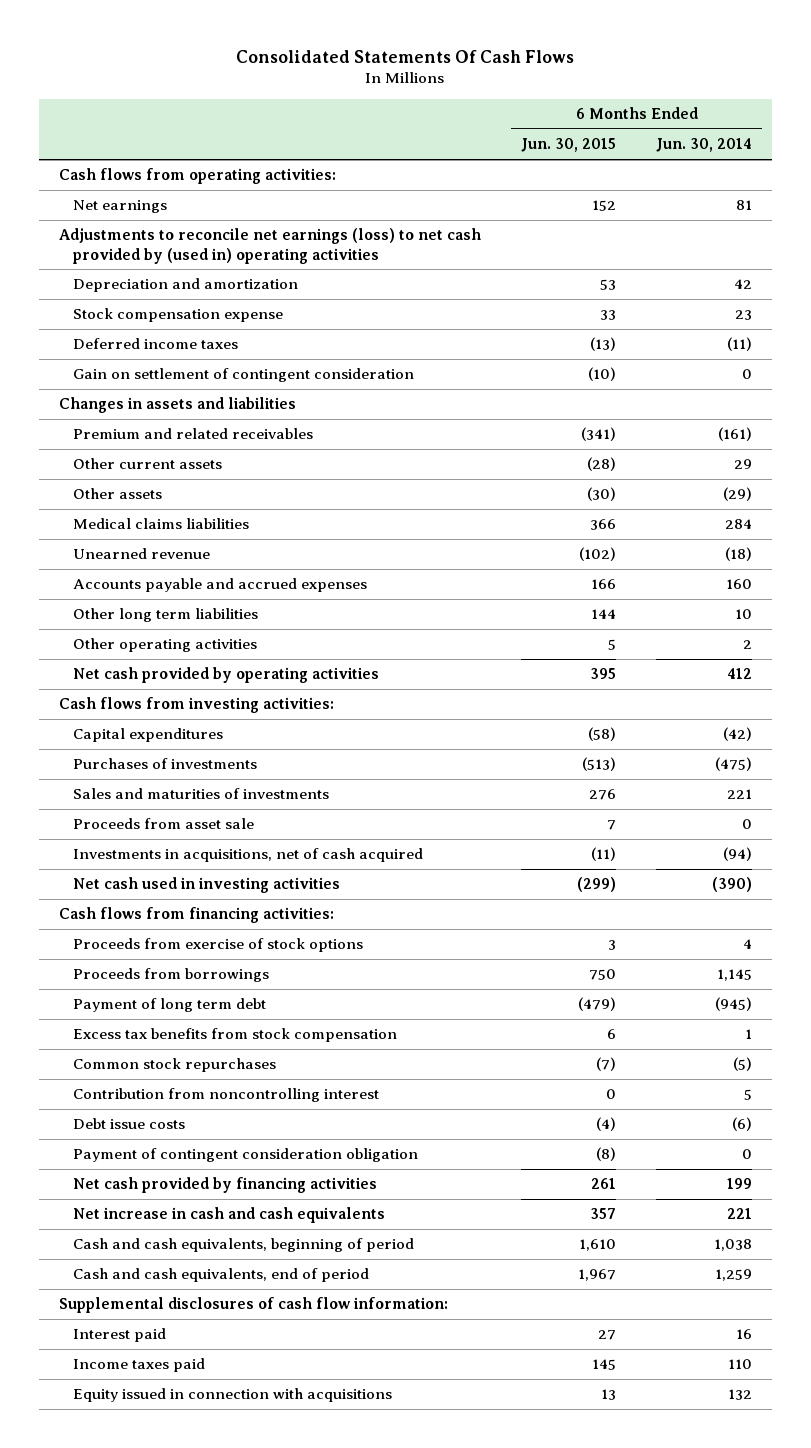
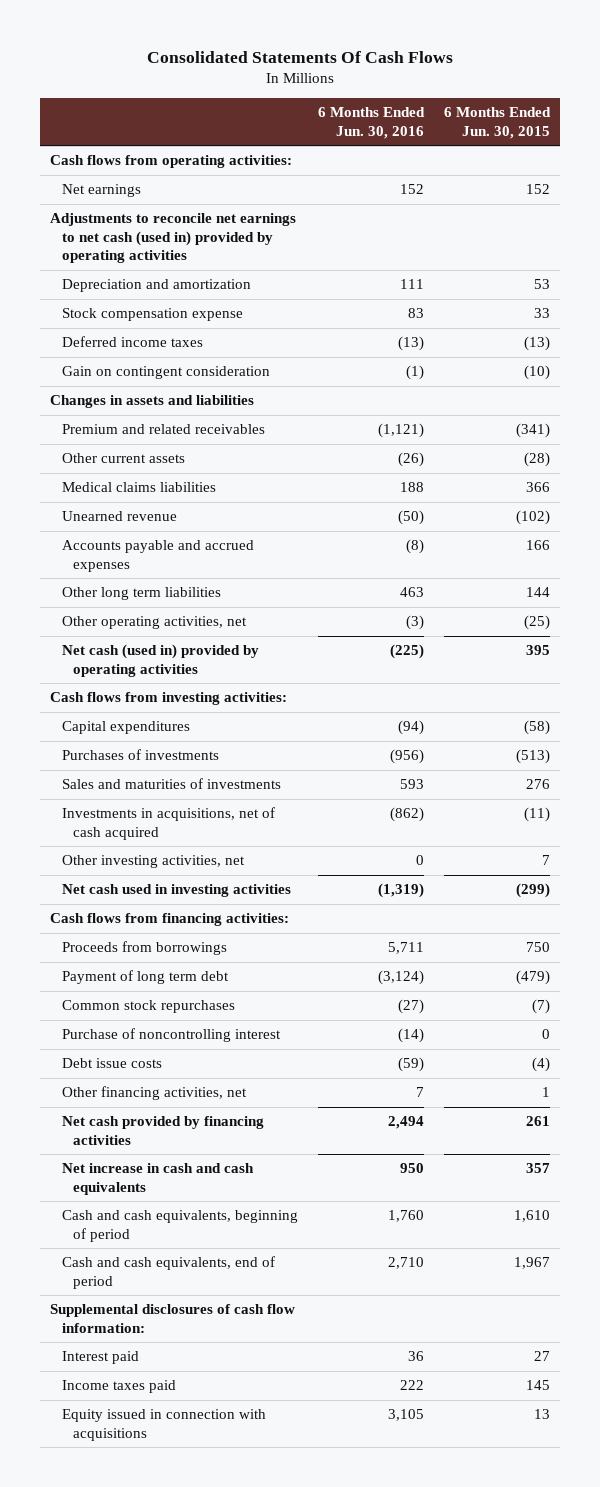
- | 6 Months Ended Jun. 30, 2015 | 6 Months Ended Jun. 30, 2014
+ | 6 Months Ended Jun. 30, 2016 | 6 Months Ended Jun. 30, 2015
- Adjustments to reconcile net earnings (loss) to net cash provided by (used in) operating activities
+ Adjustments to reconcile net earnings to net cash (used in) provided by operating activities
- Gain on settlement of contingent consideration | (10) | 0
+ Gain on contingent consideration | (1) | (10)
- Other assets | (30) | (29)
- Other operating activities | 5 | 2
- Net cash provided by operating activities | 395 | 412
+ Other operating activities, net | (3) | (25)
+ Net cash (used in) provided by operating activities | (225) | 395
- Proceeds from asset sale | 7 | 0
+ Other investing activities, net | 0 | 7
- Proceeds from exercise of stock options | 3 | 4
- Excess tax benefits from stock compensation | 6 | 1
- Contribution from noncontrolling interest | 0 | 5
+ Purchase of noncontrolling interest | (14) | 0
- Payment of contingent consideration obligation | (8) | 0
+ Other financing activities, net | 7 | 1

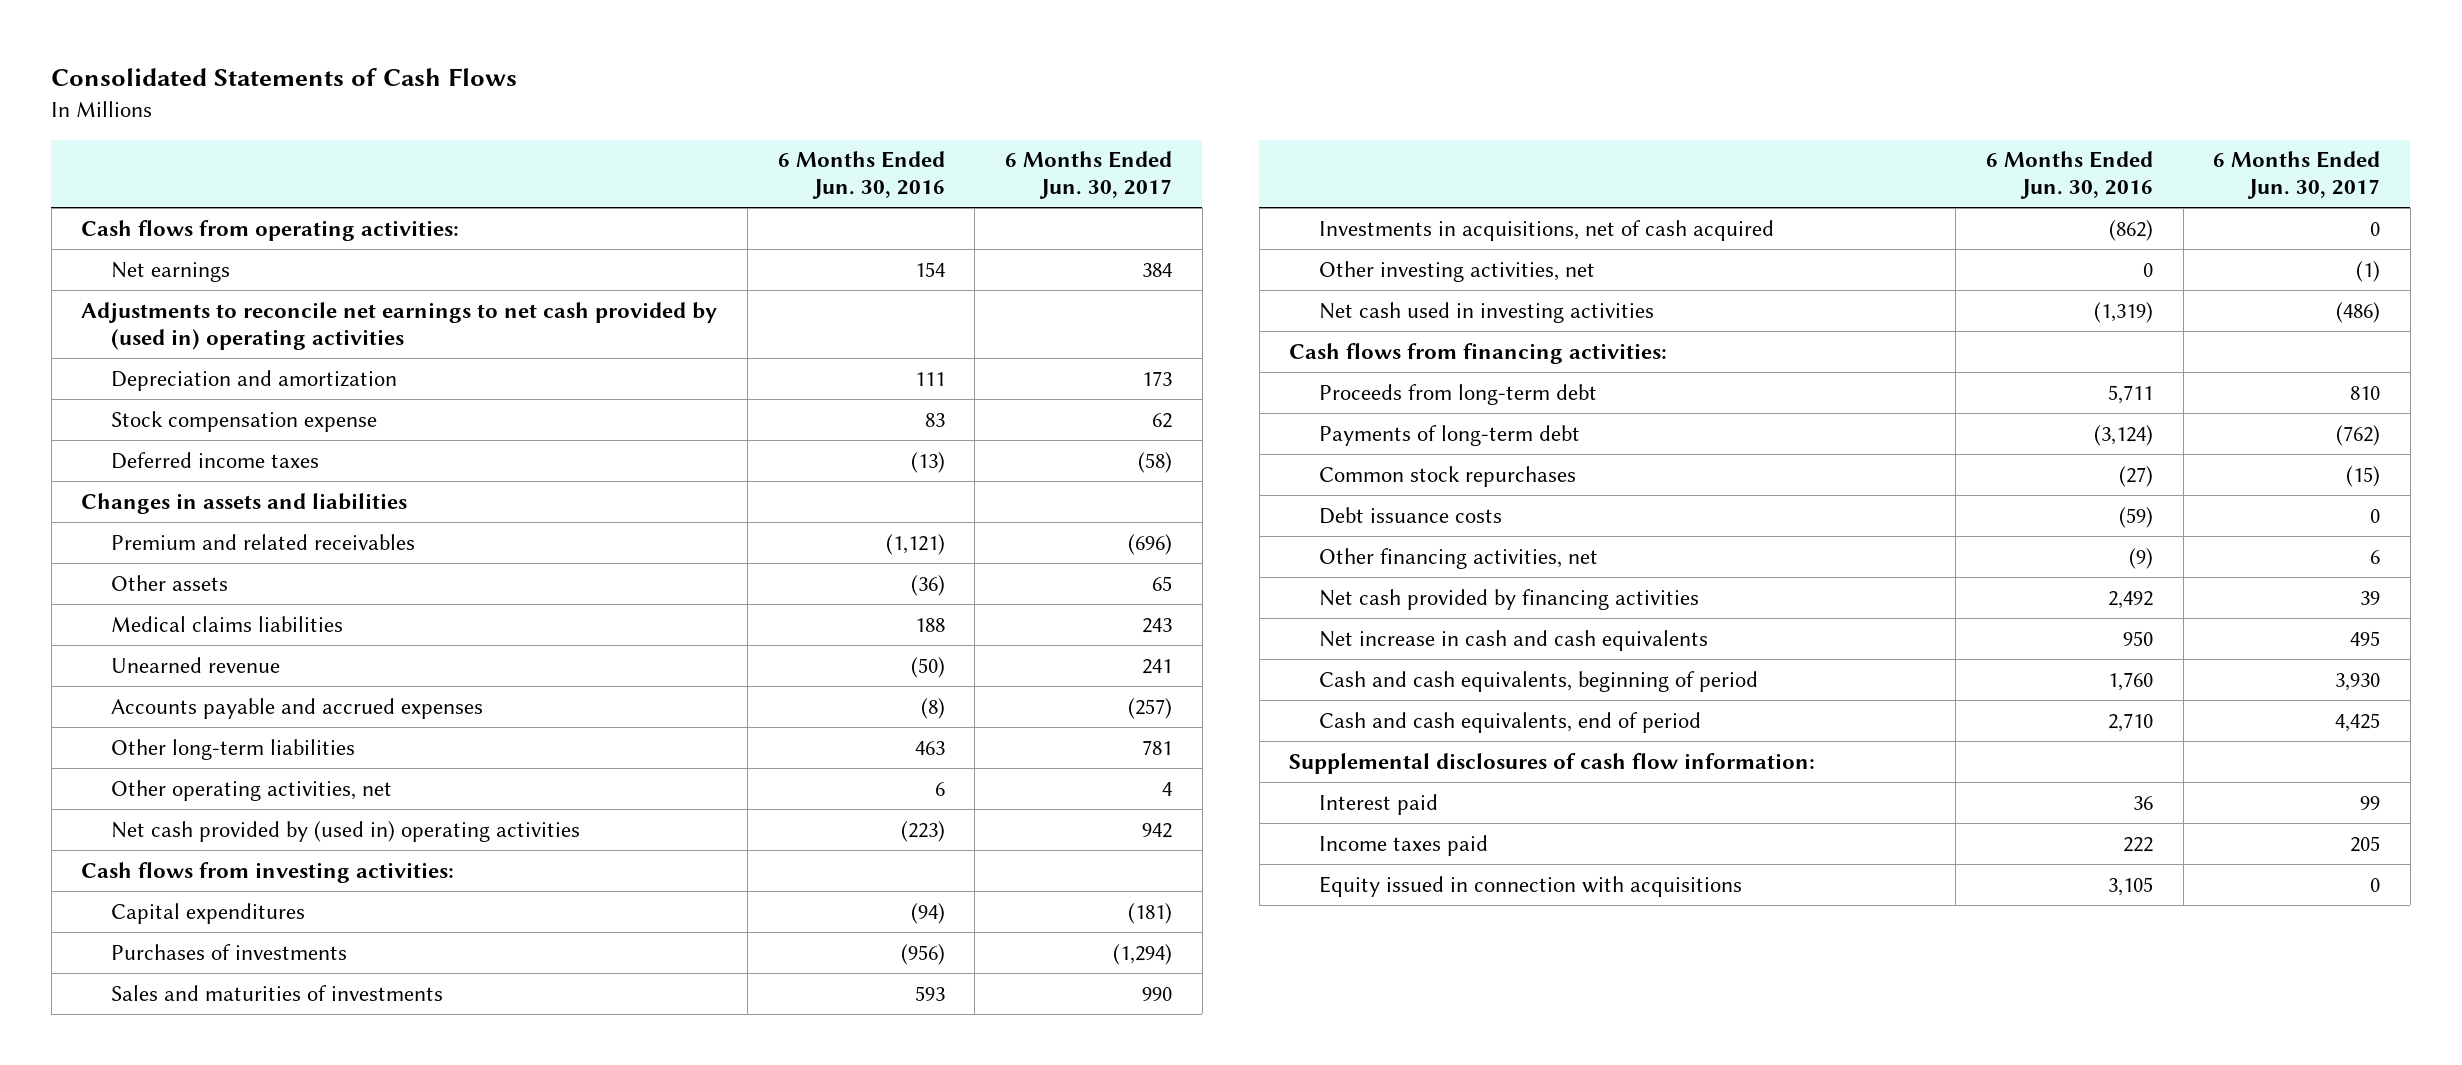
- Consolidated Statements Of Cash Flows
+ Consolidated Statements of Cash Flows
- | 6 Months Ended Jun. 30, 2016 | 6 Months Ended Jun. 30, 2015
+ | 6 Months Ended Jun. 30, 2016 | 6 Months Ended Jun. 30, 2017
- Net earnings | 152 | 152
- Adjustments to reconcile net earnings to net cash (used in) provided by operating activities
+ Net earnings | 154 | 384
+ Adjustments to reconcile net earnings to net cash provided by (used in) operating activities
- Gain on contingent consideration | (1) | (10)
- Other current assets | (26) | (28)
+ Other assets | (36) | 65
- Other long term liabilities | 463 | 144
- Other operating activities, net | (3) | (25)
- Net cash (used in) provided by operating activities | (225) | 395
+ Other long-term liabilities | 463 | 781
+ Other operating activities, net | 6 | 4
+ Net cash provided by (used in) operating activities | (223) | 942
- Proceeds from borrowings | 5,711 | 750
- Payment of long term debt | (3,124) | (479)
+ Proceeds from long-term debt | 5,711 | 810
+ Payments of long-term debt | (3,124) | (762)
- Purchase of noncontrolling interest | (14) | 0
- Debt issue costs | (59) | (4)
- Other financing activities, net | 7 | 1
- Net cash provided by financing activities | 2,494 | 261
+ Debt issuance costs | (59) | 0
+ Other financing activities, net | (9) | 6
+ Net cash provided by financing activities | 2,492 | 39

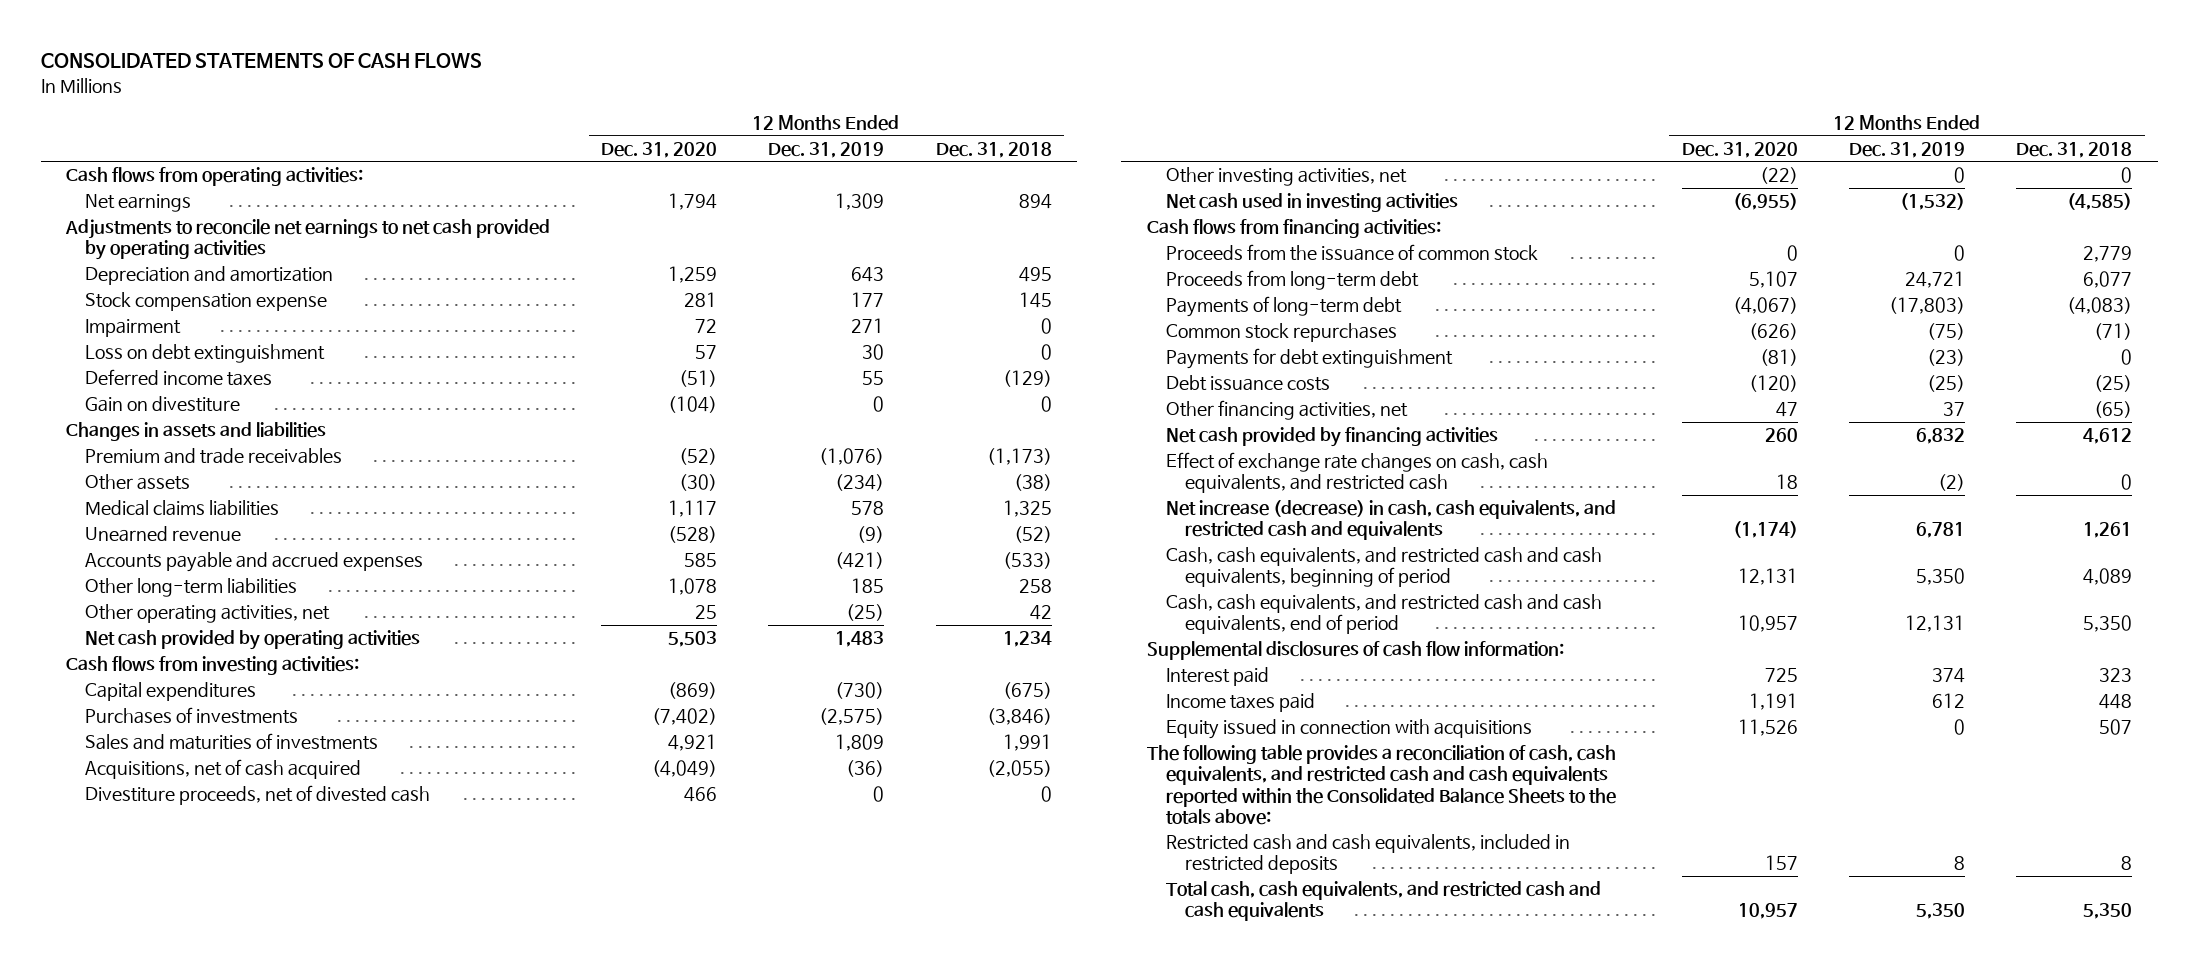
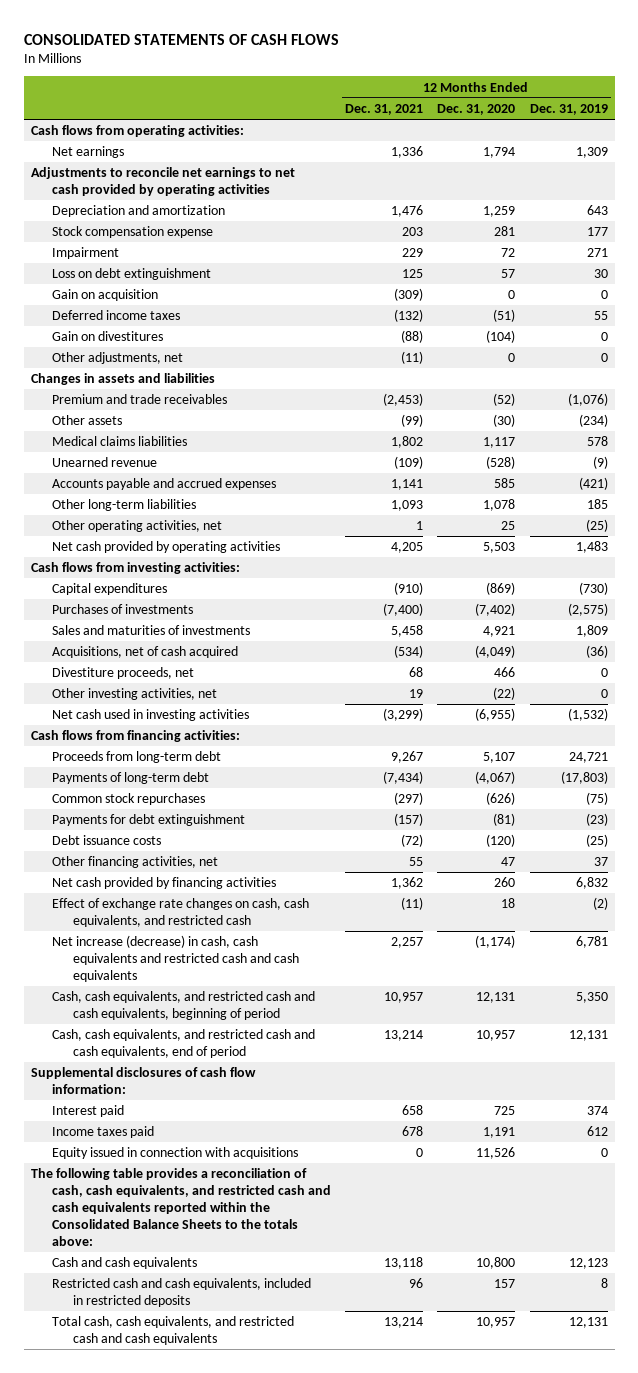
- | 12 Months Ended Dec. 31, 2020 | 12 Months Ended Dec. 31, 2019 | 12 Months Ended Dec. 31, 2018
+ | 12 Months Ended Dec. 31, 2021 | 12 Months Ended Dec. 31, 2020 | 12 Months Ended Dec. 31, 2019
+ Gain on acquisition | (309) | 0 | 0
- Gain on divestiture | (104) | 0 | 0
+ Gain on divestitures | (88) | (104) | 0
+ Other adjustments, net | (11) | 0 | 0
- Divestiture proceeds, net of divested cash | 466 | 0 | 0
+ Divestiture proceeds, net | 68 | 466 | 0
- Proceeds from the issuance of common stock | 0 | 0 | 2,779
- Net increase (decrease) in cash, cash equivalents, and restricted cash and equivalents | (1,174) | 6,781 | 1,261
+ Net increase (decrease) in cash, cash equivalents and restricted cash and cash equivalents | 2,257 | (1,174) | 6,781
+ Cash and cash equivalents | 13,118 | 10,800 | 12,123
- Total cash, cash equivalents, and restricted cash and cash equivalents | 10,957 | 5,350 | 5,350
+ Total cash, cash equivalents, and restricted cash and cash equivalents | 13,214 | 10,957 | 12,131

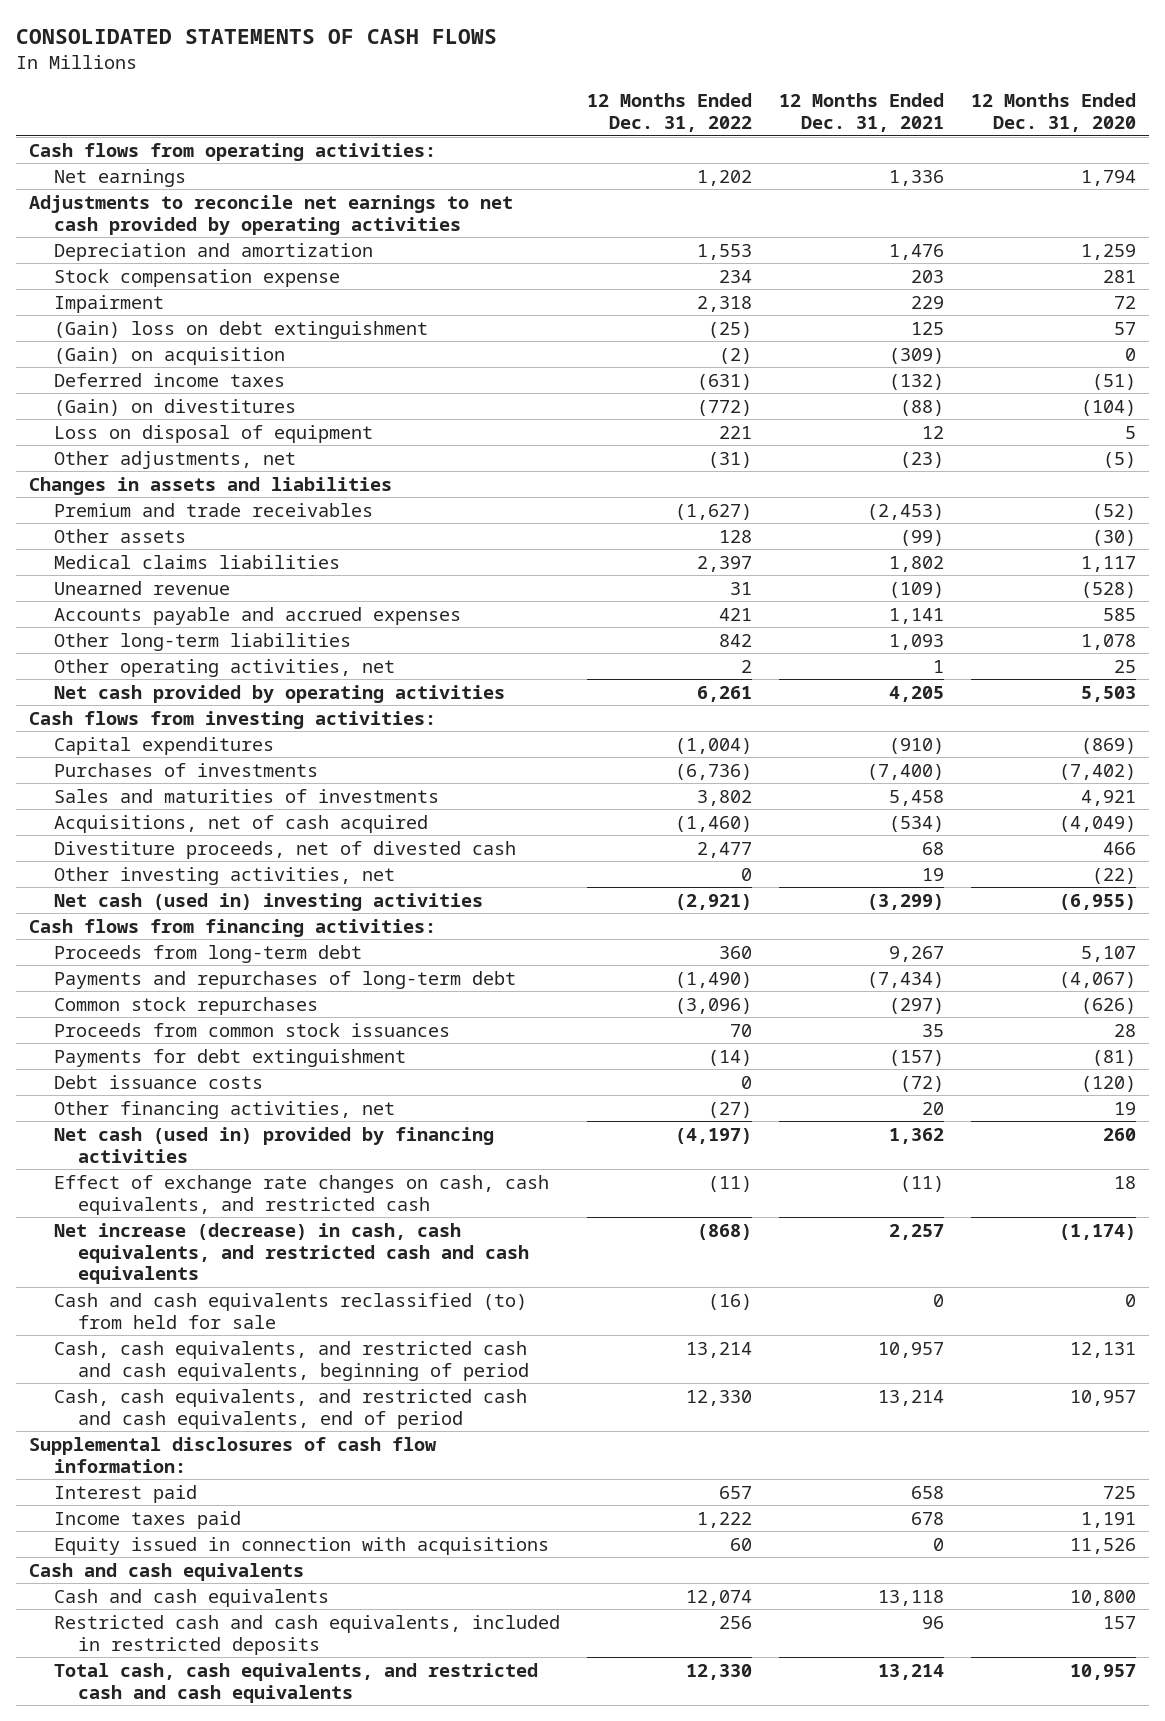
- | 12 Months Ended Dec. 31, 2021 | 12 Months Ended Dec. 31, 2020 | 12 Months Ended Dec. 31, 2019
+ | 12 Months Ended Dec. 31, 2022 | 12 Months Ended Dec. 31, 2021 | 12 Months Ended Dec. 31, 2020
- Loss on debt extinguishment | 125 | 57 | 30
- Gain on acquisition | (309) | 0 | 0
+ (Gain) loss on debt extinguishment | (25) | 125 | 57
+ (Gain) on acquisition | (2) | (309) | 0
- Gain on divestitures | (88) | (104) | 0
- Other adjustments, net | (11) | 0 | 0
+ (Gain) on divestitures | (772) | (88) | (104)
+ Loss on disposal of equipment | 221 | 12 | 5
+ Other adjustments, net | (31) | (23) | (5)
- Divestiture proceeds, net | 68 | 466 | 0
+ Divestiture proceeds, net of divested cash | 2,477 | 68 | 466
- Net cash used in investing activities | (3,299) | (6,955) | (1,532)
+ Net cash (used in) investing activities | (2,921) | (3,299) | (6,955)
- Payments of long-term debt | (7,434) | (4,067) | (17,803)
+ Payments and repurchases of long-term debt | (1,490) | (7,434) | (4,067)
+ Proceeds from common stock issuances | 70 | 35 | 28
- Other financing activities, net | 55 | 47 | 37
- Net cash provided by financing activities | 1,362 | 260 | 6,832
+ Other financing activities, net | (27) | 20 | 19
+ Net cash (used in) provided by financing activities | (4,197) | 1,362 | 260
- Net increase (decrease) in cash, cash equivalents and restricted cash and cash equivalents | 2,257 | (1,174) | 6,781
+ Net increase (decrease) in cash, cash equivalents, and restricted cash and cash equivalents | (868) | 2,257 | (1,174)
+ Cash and cash equivalents reclassified (to) from held for sale | (16) | 0 | 0
- The following table provides a reconciliation of cash, cash equivalents, and restricted cash and cash equivalents reported within the Consolidated Balance Sheets to the totals above:
+ Cash and cash equivalents

